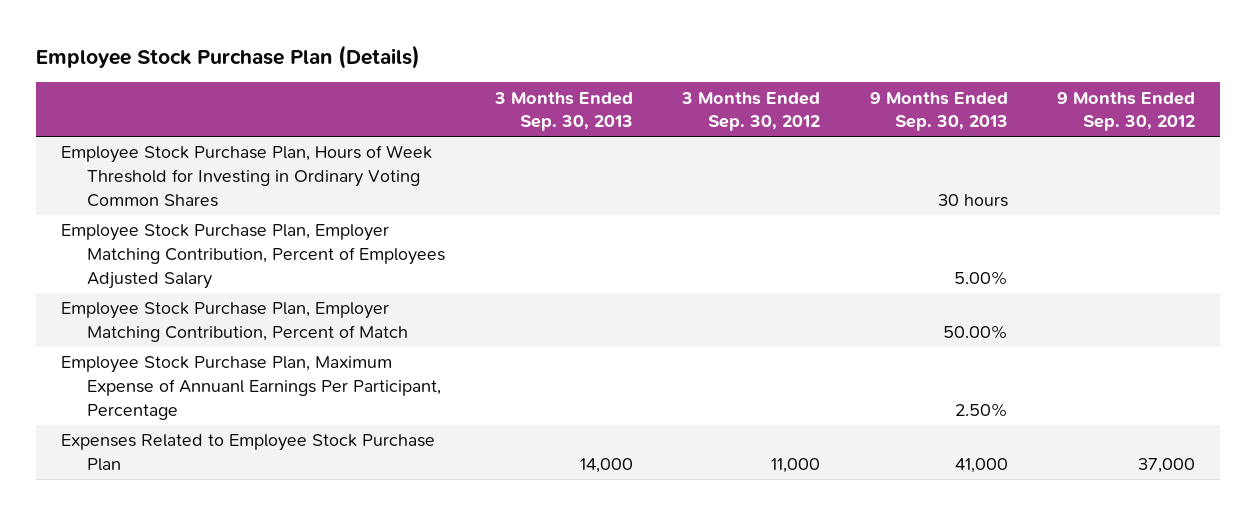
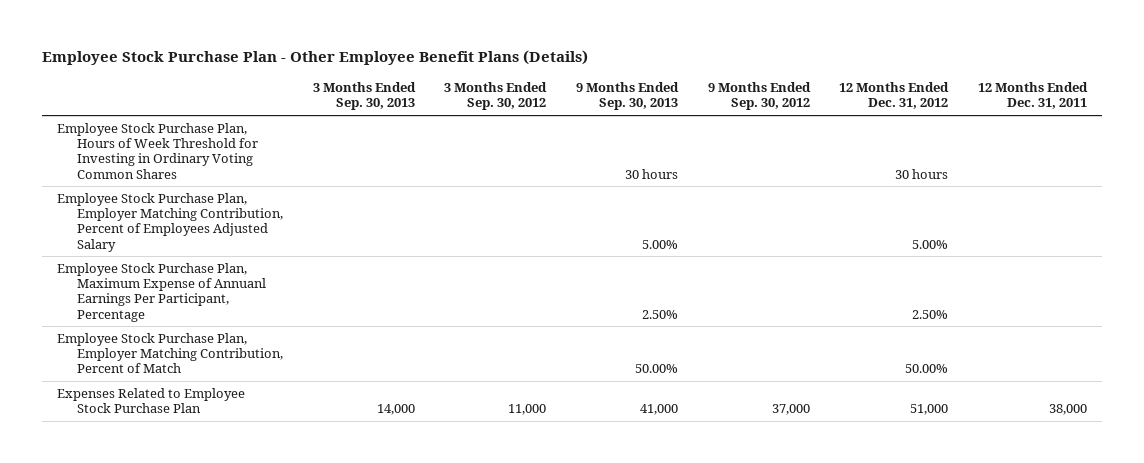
- Employee Stock Purchase Plan (Details)
+ Employee Stock Purchase Plan - Other Employee Benefit Plans (Details)
- | 3 Months Ended Sep. 30, 2013 | 3 Months Ended Sep. 30, 2012 | 9 Months Ended Sep. 30, 2013 | 9 Months Ended Sep. 30, 2012
+ | 3 Months Ended Sep. 30, 2013 | 3 Months Ended Sep. 30, 2012 | 9 Months Ended Sep. 30, 2013 | 9 Months Ended Sep. 30, 2012 | 12 Months Ended Dec. 31, 2012 | 12 Months Ended Dec. 31, 2011
moved down: Employee Stock Purchase Plan, Employer Matching Contribution, Percent of Match | | | 50.00% | | 50.00% |

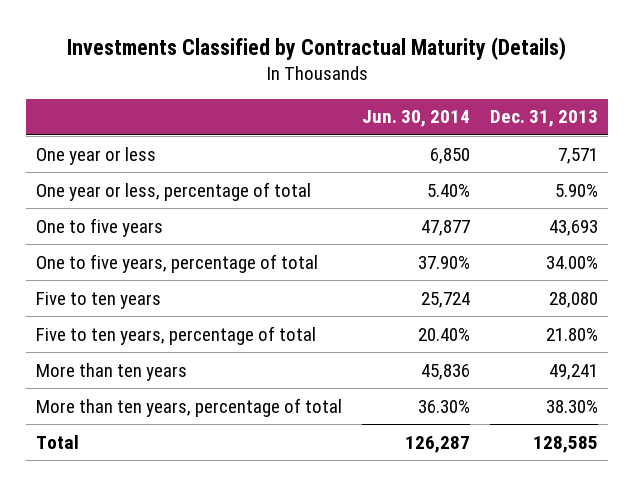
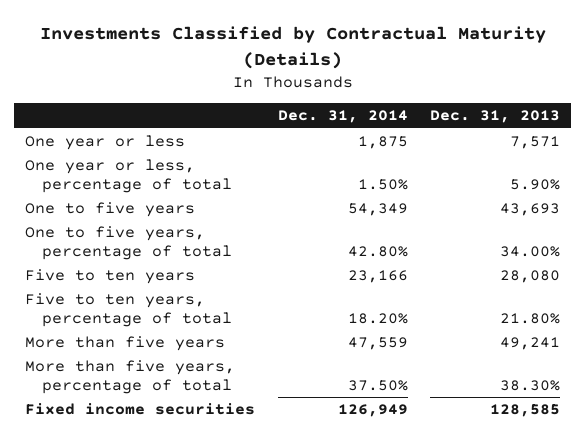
- | Jun. 30, 2014 | Dec. 31, 2013
+ | Dec. 31, 2014 | Dec. 31, 2013
- More than ten years | 45,836 | 49,241
- More than ten years, percentage of total | 36.30% | 38.30%
- Total | 126,287 | 128,585
+ More than five years | 47,559 | 49,241
+ More than five years, percentage of total | 37.50% | 38.30%
+ Fixed income securities | 126,949 | 128,585

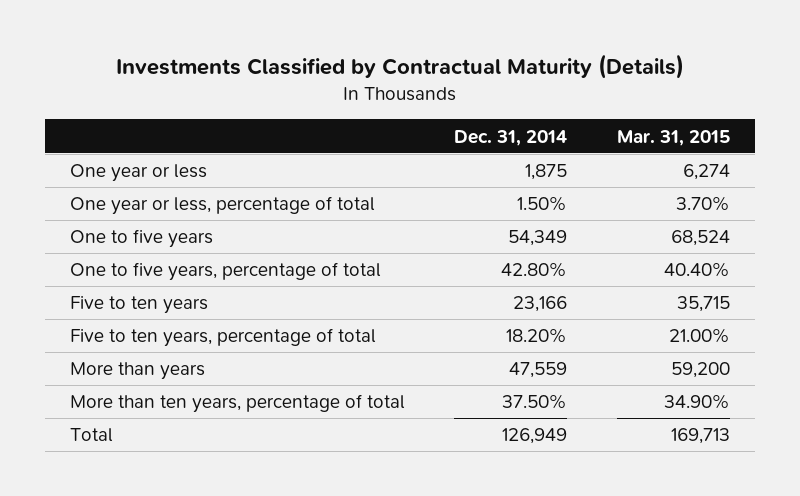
- | Dec. 31, 2014 | Dec. 31, 2013
+ | Dec. 31, 2014 | Mar. 31, 2015
- More than five years | 47,559 | 49,241
- More than five years, percentage of total | 37.50% | 38.30%
- Fixed income securities | 126,949 | 128,585
+ More than years | 47,559 | 59,200
+ More than ten years, percentage of total | 37.50% | 34.90%
+ Total | 126,949 | 169,713

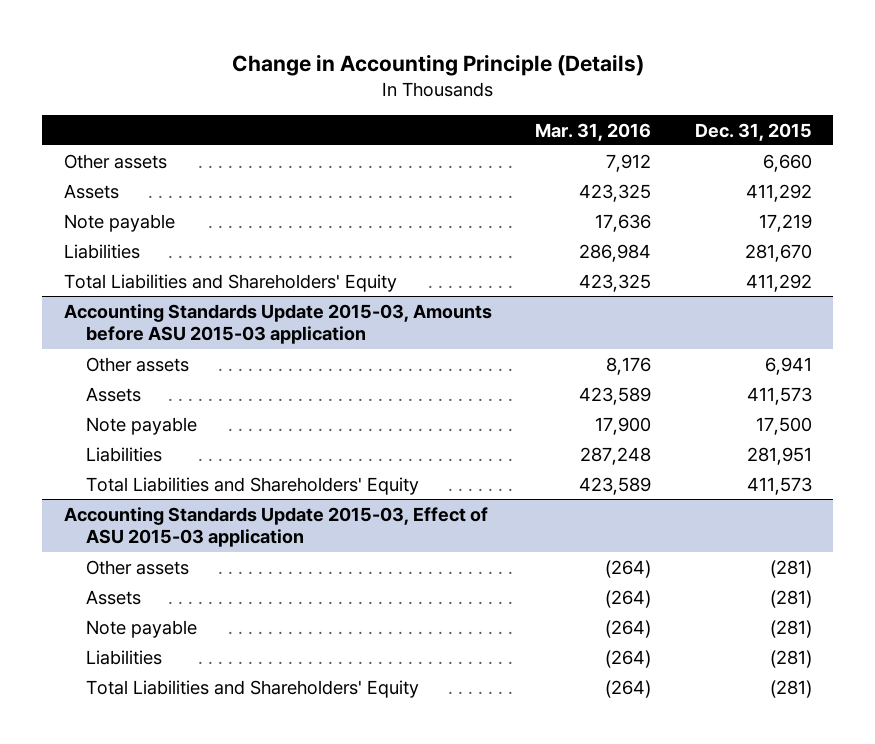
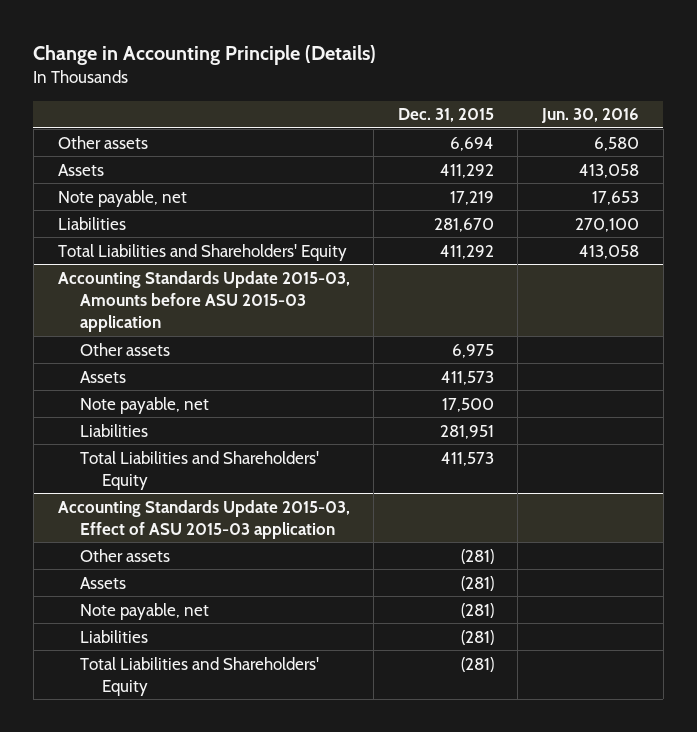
- | Mar. 31, 2016 | Dec. 31, 2015
+ | Dec. 31, 2015 | Jun. 30, 2016
- Other assets | 7,912 | 6,660
+ Other assets | 6,694 | 6,580
- Note payable | 17,636 | 17,219
+ Note payable, net | 17,219 | 17,653
@ Accounting Standards Update 2015-03, Amounts before ASU 2015-03 application
- Other assets | 8,176 | 6,941
+ Other assets | 6,975 |
- Note payable | 17,900 | 17,500
+ Note payable, net | 17,500 |
@ Accounting Standards Update 2015-03, Effect of ASU 2015-03 application
- Note payable | (264) | (281)
+ Note payable, net | (281) |

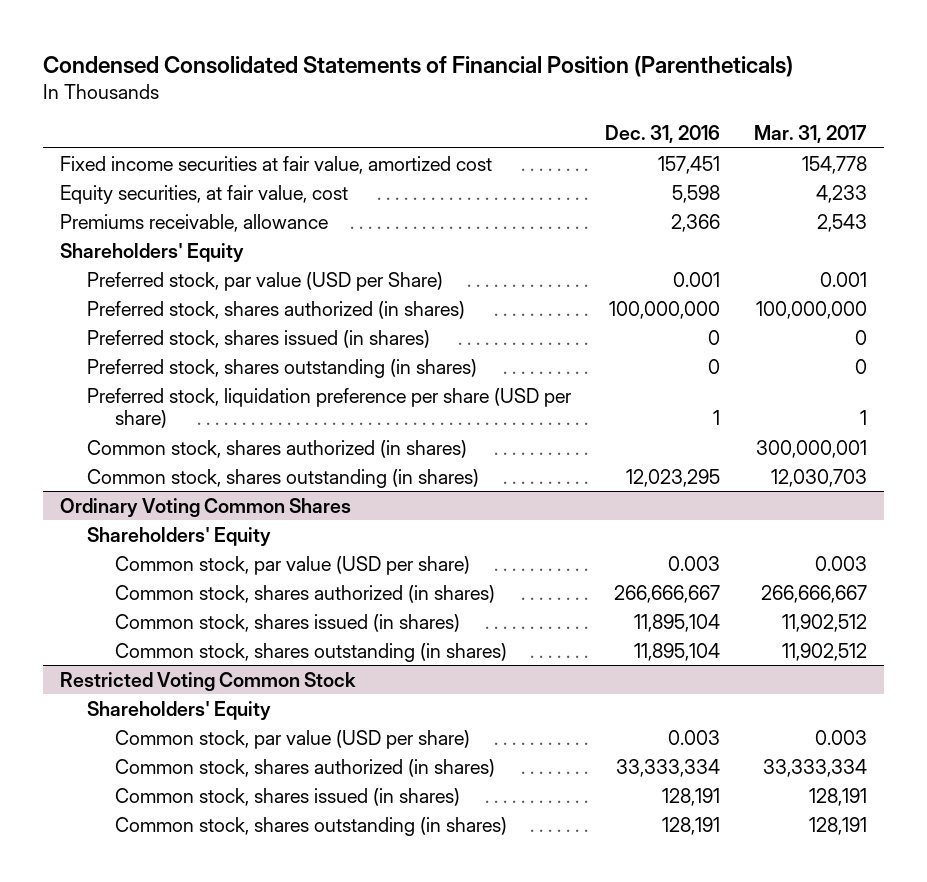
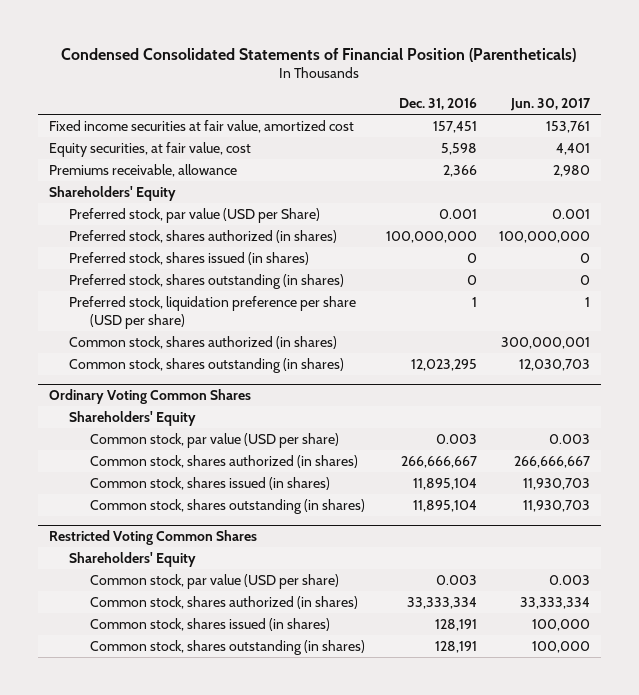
- | Dec. 31, 2016 | Mar. 31, 2017
+ | Dec. 31, 2016 | Jun. 30, 2017
- Restricted Voting Common Stock
+ Restricted Voting Common Shares

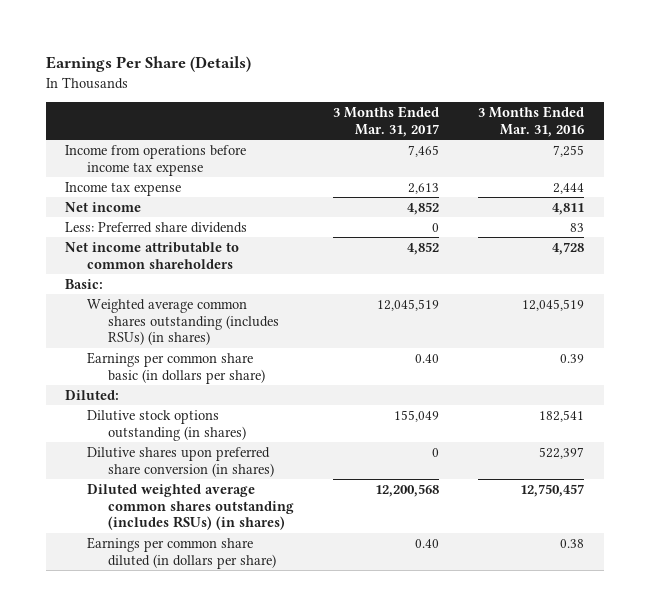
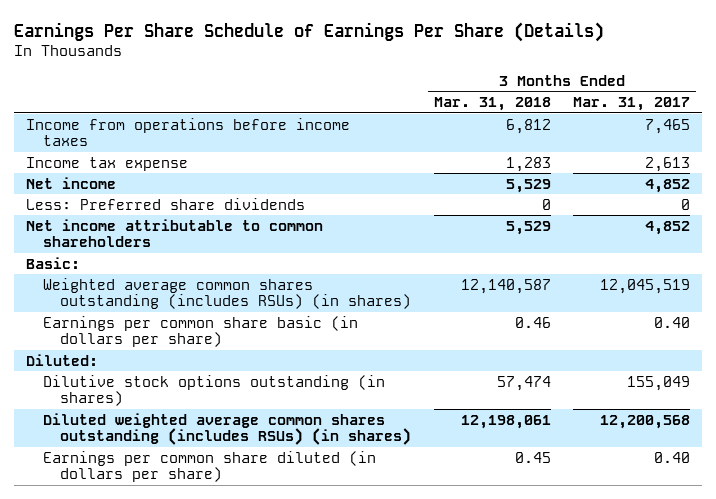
- Earnings Per Share (Details)
+ Earnings Per Share Schedule of Earnings Per Share (Details)
- | 3 Months Ended Mar. 31, 2017 | 3 Months Ended Mar. 31, 2016
+ | 3 Months Ended Mar. 31, 2018 | 3 Months Ended Mar. 31, 2017
- Income from operations before income tax expense | 7,465 | 7,255
+ Income from operations before income taxes | 6,812 | 7,465
- Dilutive shares upon preferred share conversion (in shares) | 0 | 522,397

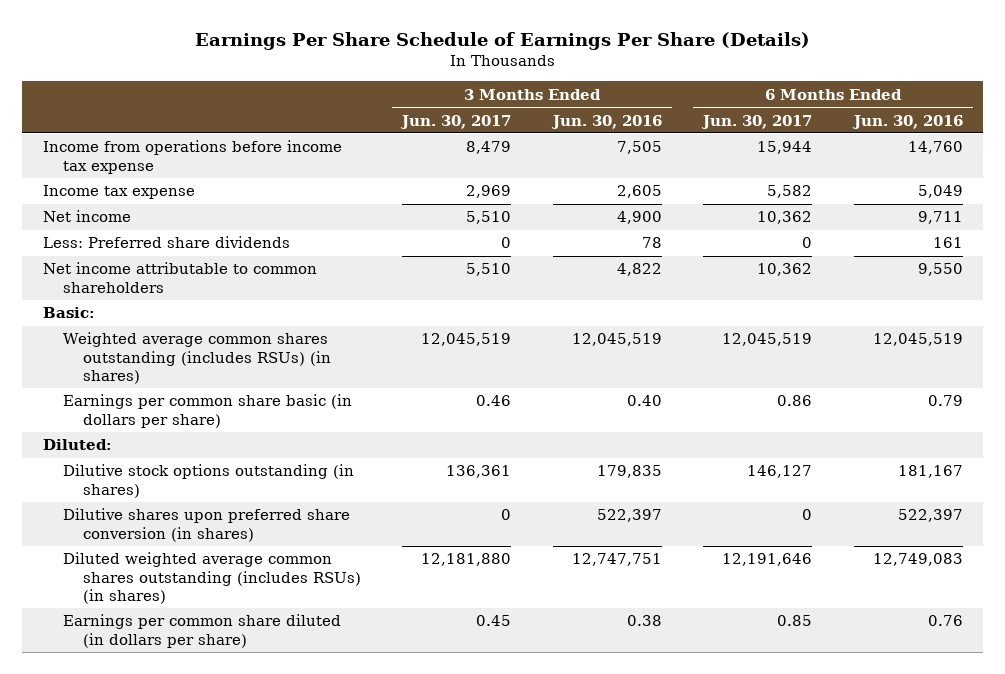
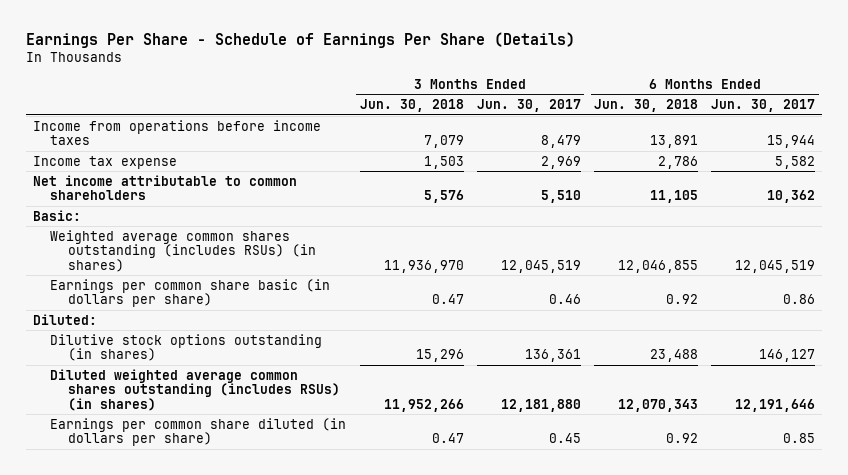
- Earnings Per Share Schedule of Earnings Per Share (Details)
+ Earnings Per Share - Schedule of Earnings Per Share (Details)
- | 3 Months Ended Jun. 30, 2017 | 3 Months Ended Jun. 30, 2016 | 6 Months Ended Jun. 30, 2017 | 6 Months Ended Jun. 30, 2016
+ | 3 Months Ended Jun. 30, 2018 | 3 Months Ended Jun. 30, 2017 | 6 Months Ended Jun. 30, 2018 | 6 Months Ended Jun. 30, 2017
- Income from operations before income tax expense | 8,479 | 7,505 | 15,944 | 14,760
+ Income from operations before income taxes | 7,079 | 8,479 | 13,891 | 15,944
- Net income | 5,510 | 4,900 | 10,362 | 9,711
- Less: Preferred share dividends | 0 | 78 | 0 | 161
- Dilutive shares upon preferred share conversion (in shares) | 0 | 522,397 | 0 | 522,397

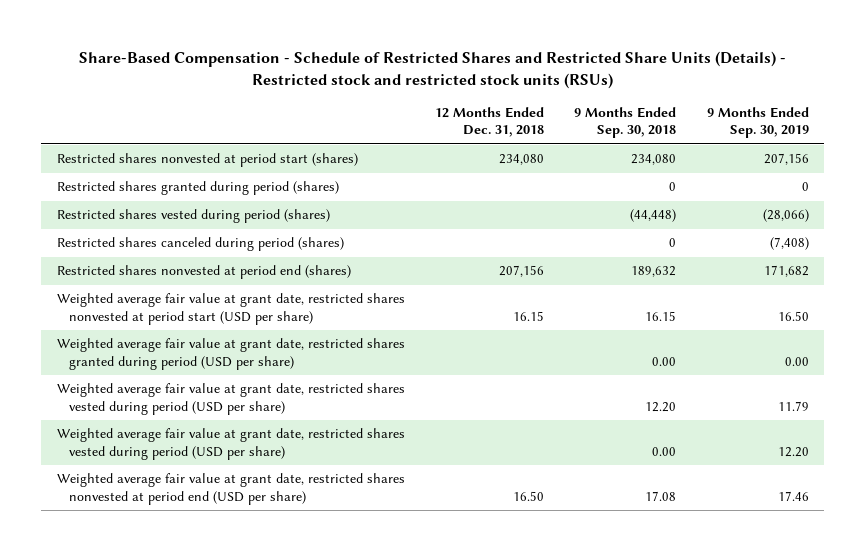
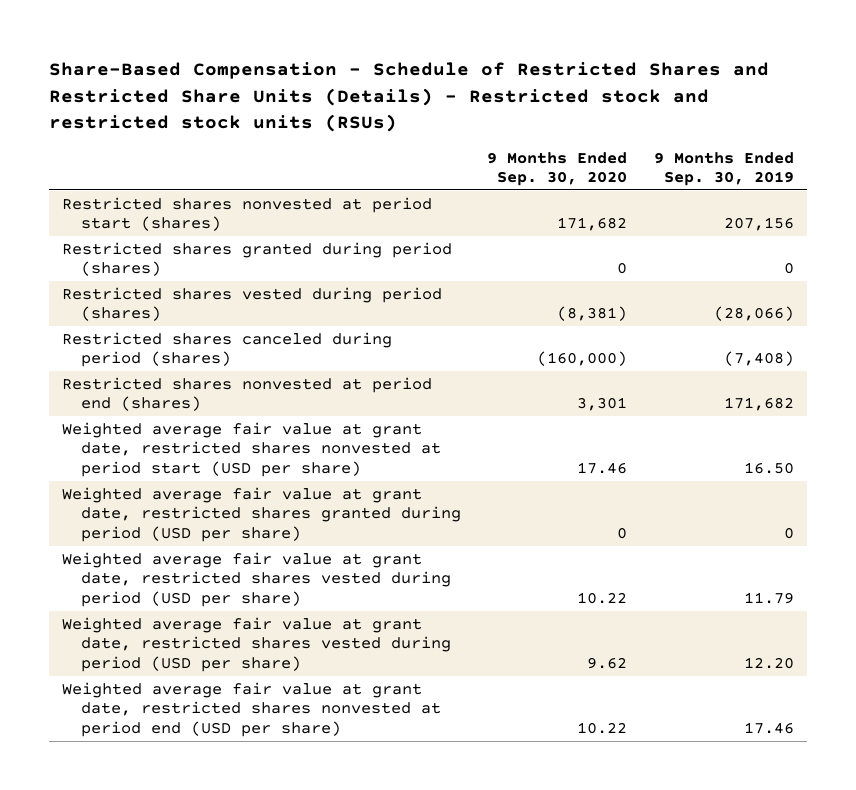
- | 12 Months Ended Dec. 31, 2018 | 9 Months Ended Sep. 30, 2018 | 9 Months Ended Sep. 30, 2019
+ | 9 Months Ended Sep. 30, 2020 | 9 Months Ended Sep. 30, 2019
- Weighted average fair value at grant date, restricted shares granted during period (USD per share) | | 0.00 | 0.00
+ Weighted average fair value at grant date, restricted shares granted during period (USD per share) | 0 | 0

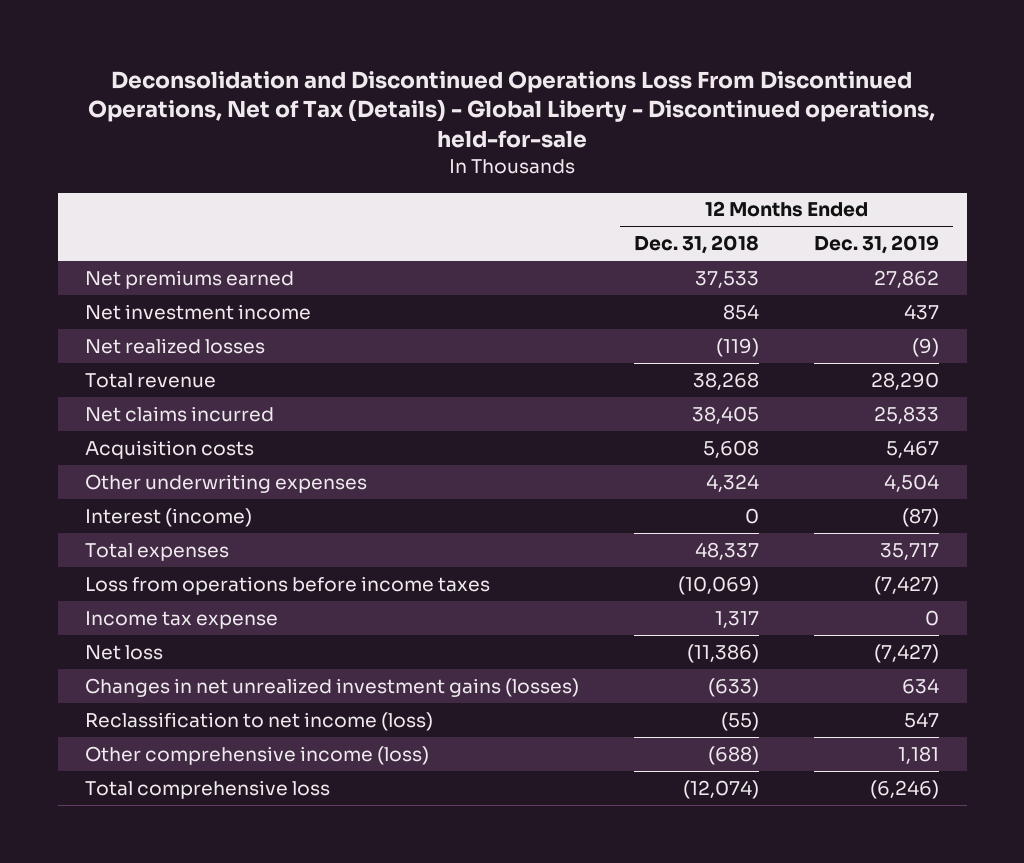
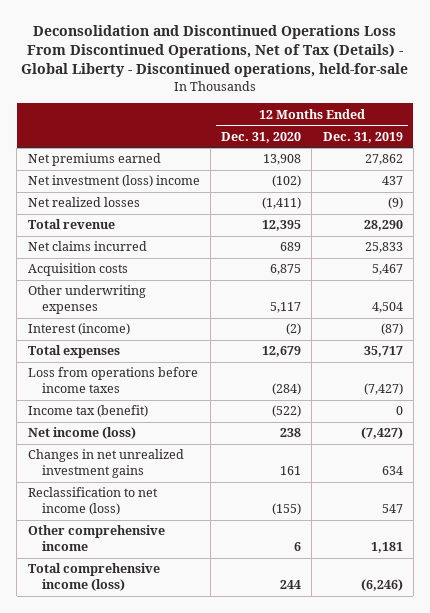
- | 12 Months Ended Dec. 31, 2018 | 12 Months Ended Dec. 31, 2019
+ | 12 Months Ended Dec. 31, 2020 | 12 Months Ended Dec. 31, 2019
- Net investment income | 854 | 437
+ Net investment (loss) income | (102) | 437
- Income tax expense | 1,317 | 0
- Net loss | (11,386) | (7,427)
- Changes in net unrealized investment gains (losses) | (633) | 634
+ Income tax (benefit) | (522) | 0
+ Net income (loss) | 238 | (7,427)
+ Changes in net unrealized investment gains | 161 | 634
- Other comprehensive income (loss) | (688) | 1,181
- Total comprehensive loss | (12,074) | (6,246)
+ Other comprehensive income | 6 | 1,181
+ Total comprehensive income (loss) | 244 | (6,246)

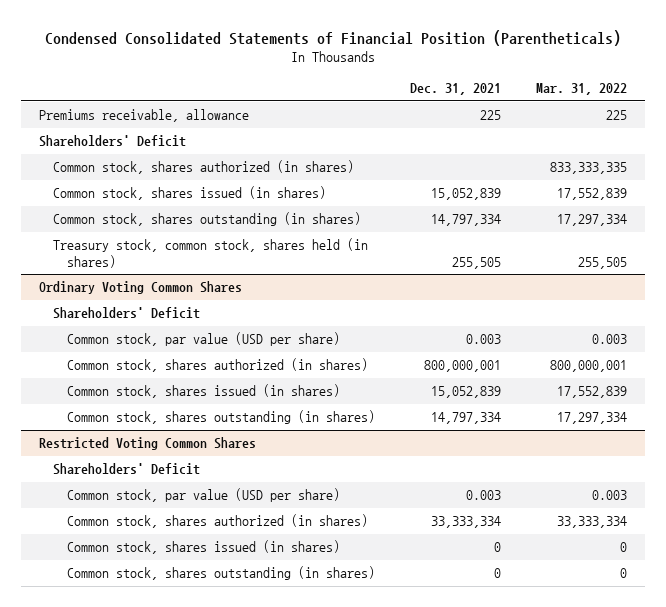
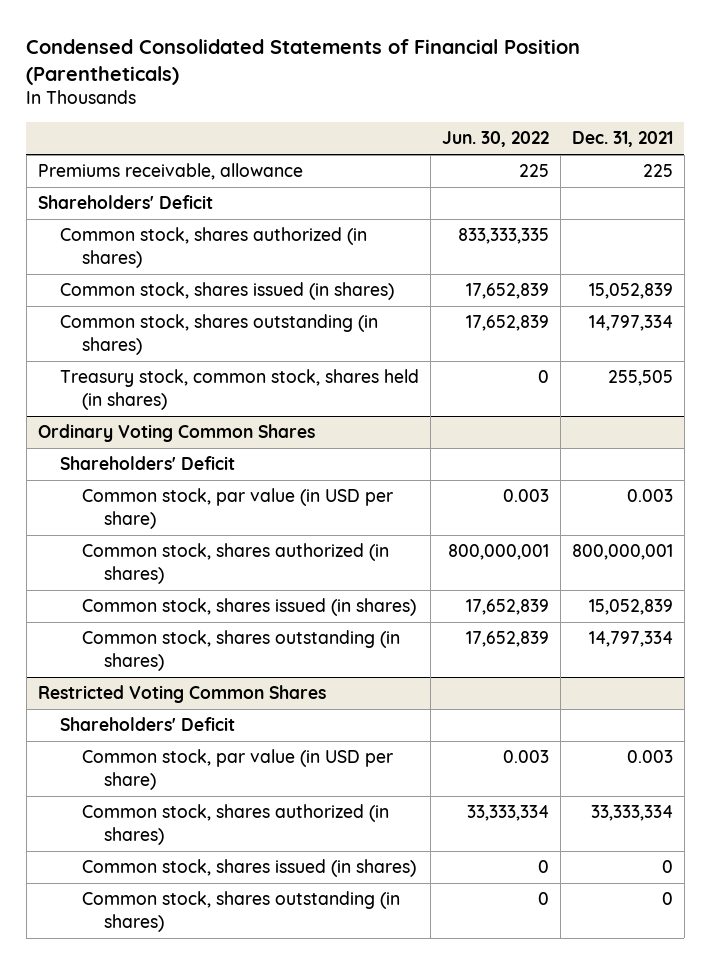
- | Dec. 31, 2021 | Mar. 31, 2022
+ | Jun. 30, 2022 | Dec. 31, 2021
@ Ordinary Voting Common Shares
- Common stock, par value (USD per share) | 0.003 | 0.003
+ Common stock, par value (in USD per share) | 0.003 | 0.003
@ Restricted Voting Common Shares
- Common stock, par value (USD per share) | 0.003 | 0.003
+ Common stock, par value (in USD per share) | 0.003 | 0.003

